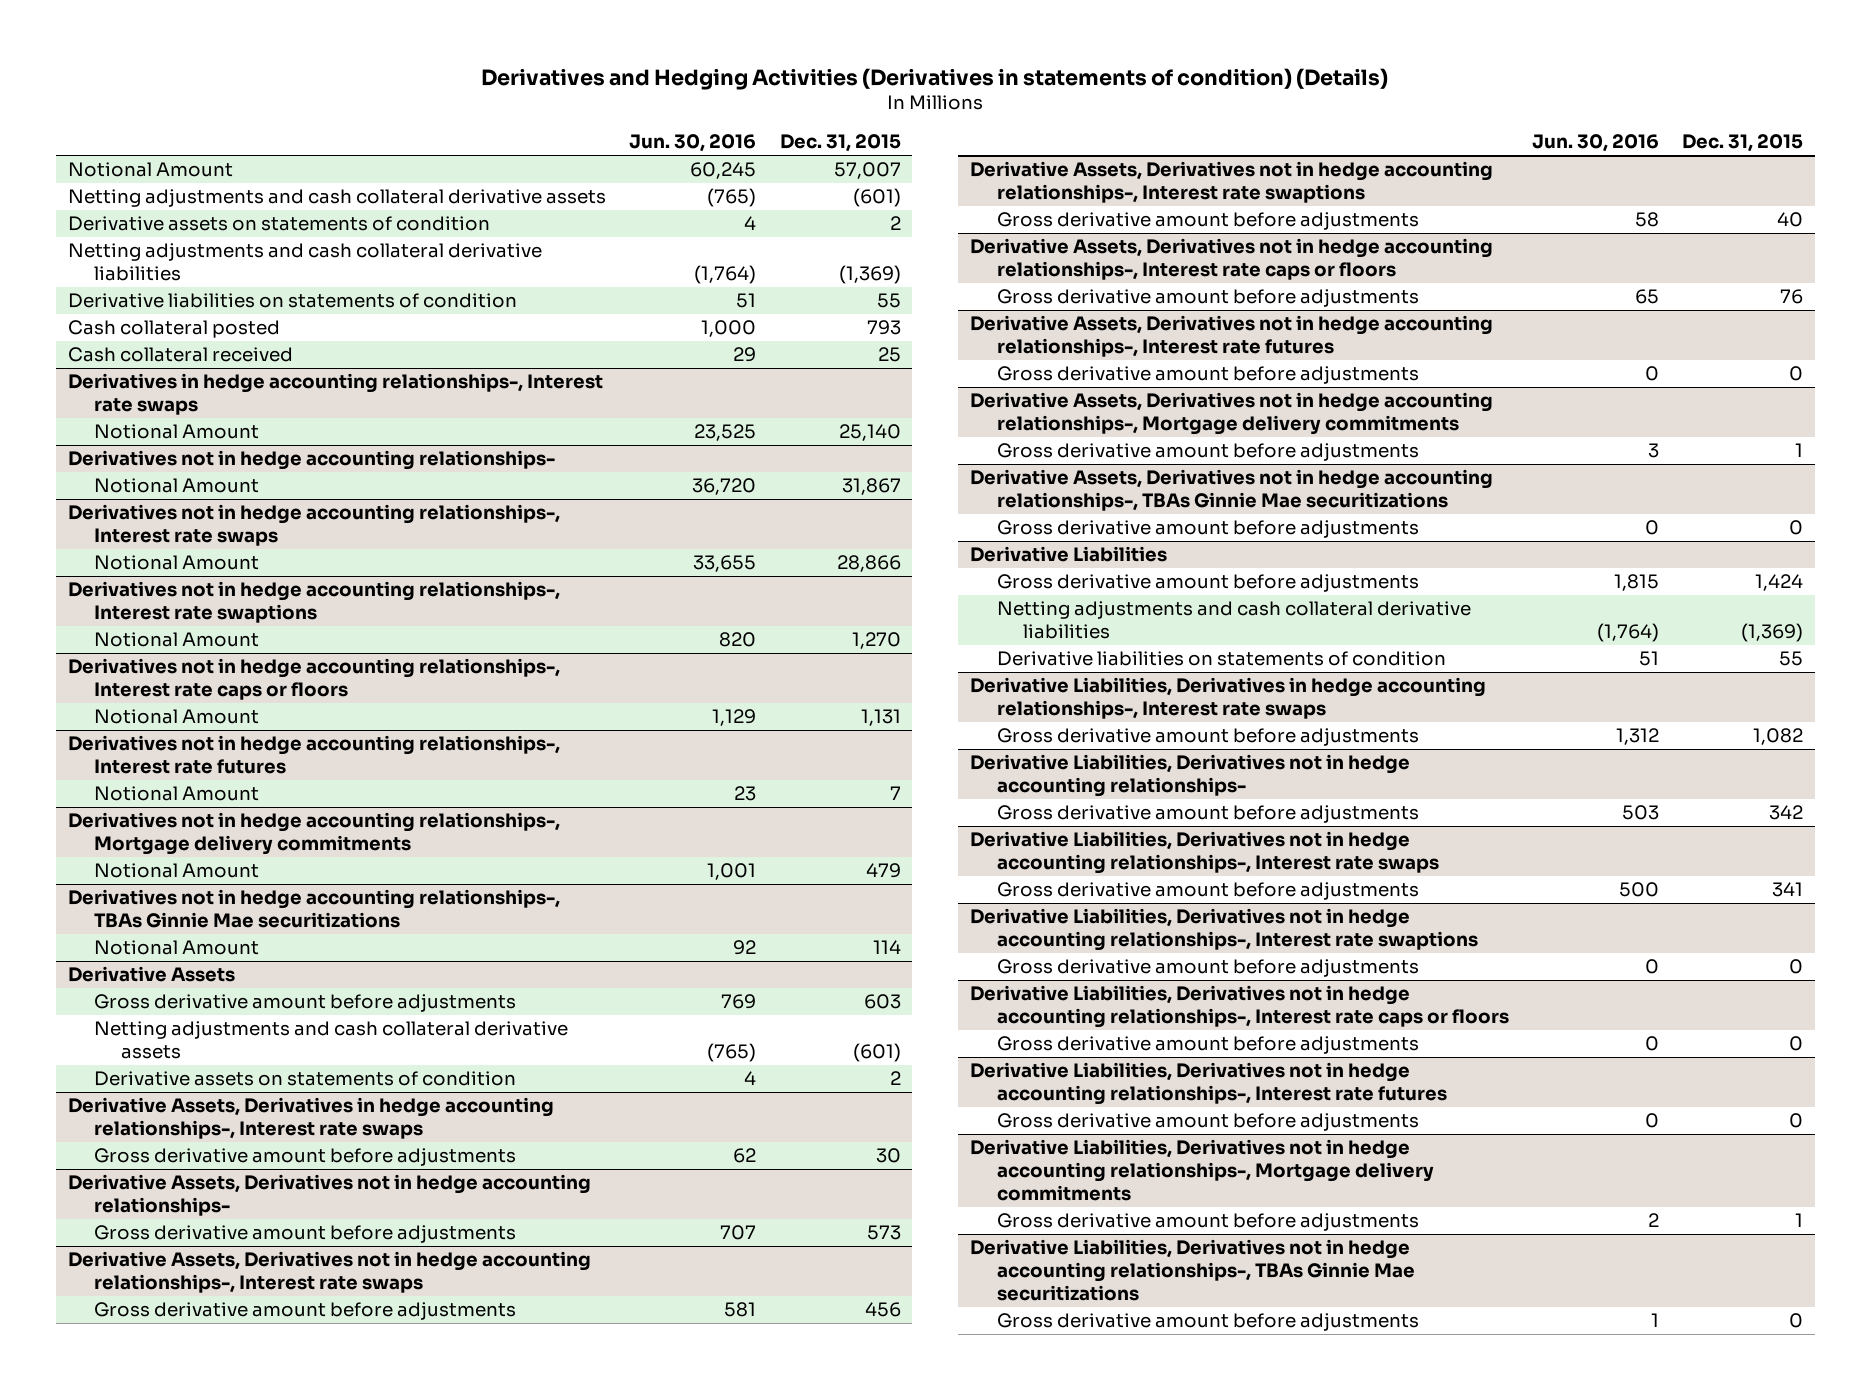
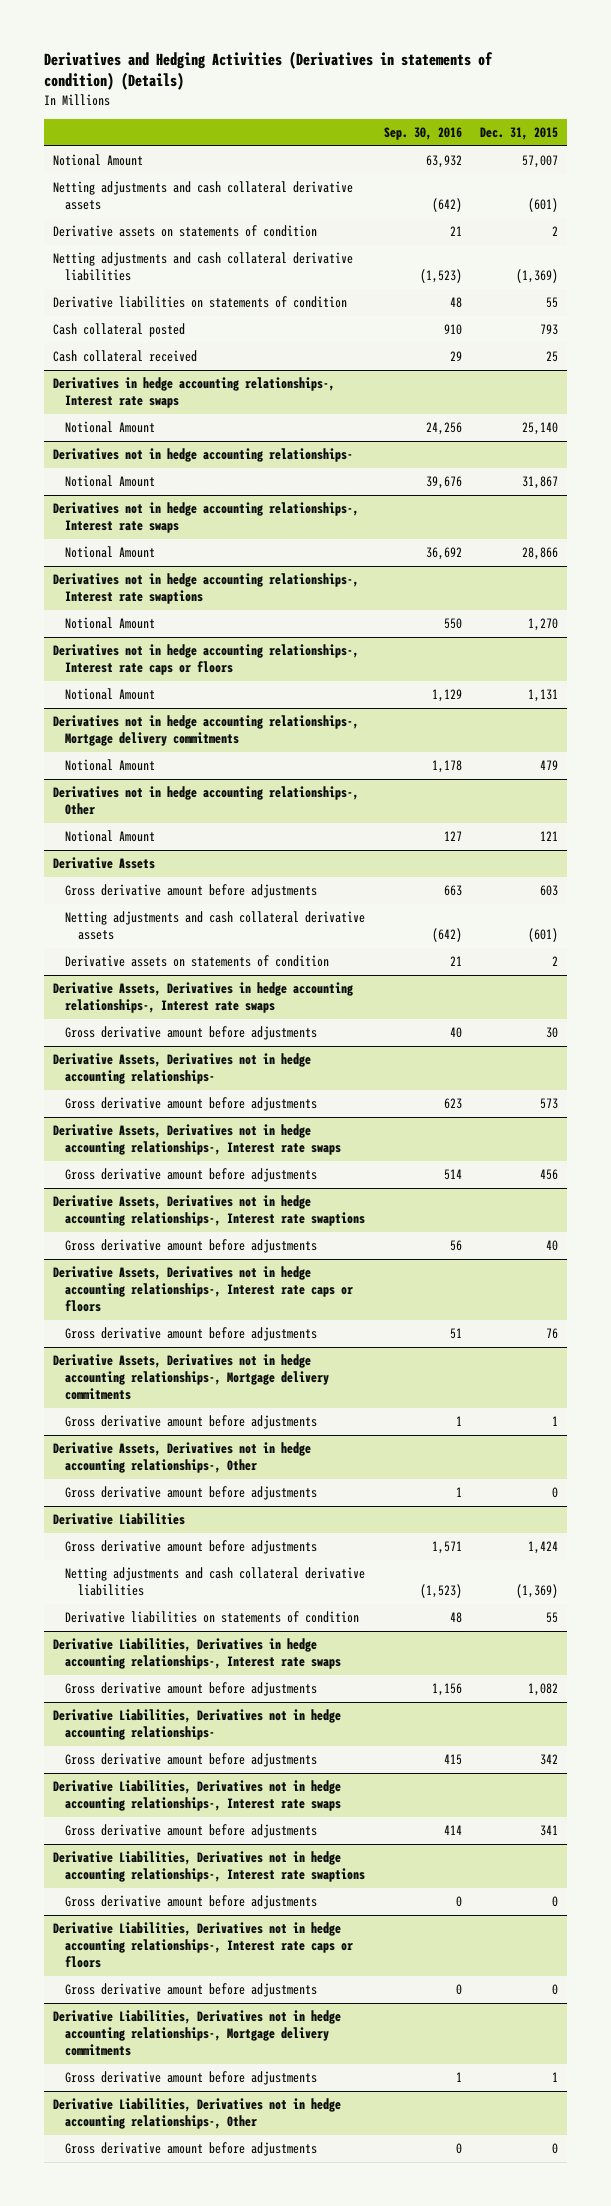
- | Jun. 30, 2016 | Dec. 31, 2015
+ | Sep. 30, 2016 | Dec. 31, 2015
- Derivatives not in hedge accounting relationships-, Interest rate futures
- Notional Amount | 23 | 7
- Derivatives not in hedge accounting relationships-, TBAs Ginnie Mae securitizations
- Notional Amount | 92 | 114
+ Derivatives not in hedge accounting relationships-, Other
+ Notional Amount | 127 | 121
- Derivative Assets, Derivatives not in hedge accounting relationships-, Interest rate futures
- Gross derivative amount before adjustments | 0 | 0
- Derivative Assets, Derivatives not in hedge accounting relationships-, TBAs Ginnie Mae securitizations
+ Derivative Assets, Derivatives not in hedge accounting relationships-, Other
- Derivative Liabilities, Derivatives not in hedge accounting relationships-, Interest rate futures
- Gross derivative amount before adjustments | 0 | 0
- Derivative Liabilities, Derivatives not in hedge accounting relationships-, TBAs Ginnie Mae securitizations
+ Derivative Liabilities, Derivatives not in hedge accounting relationships-, Other

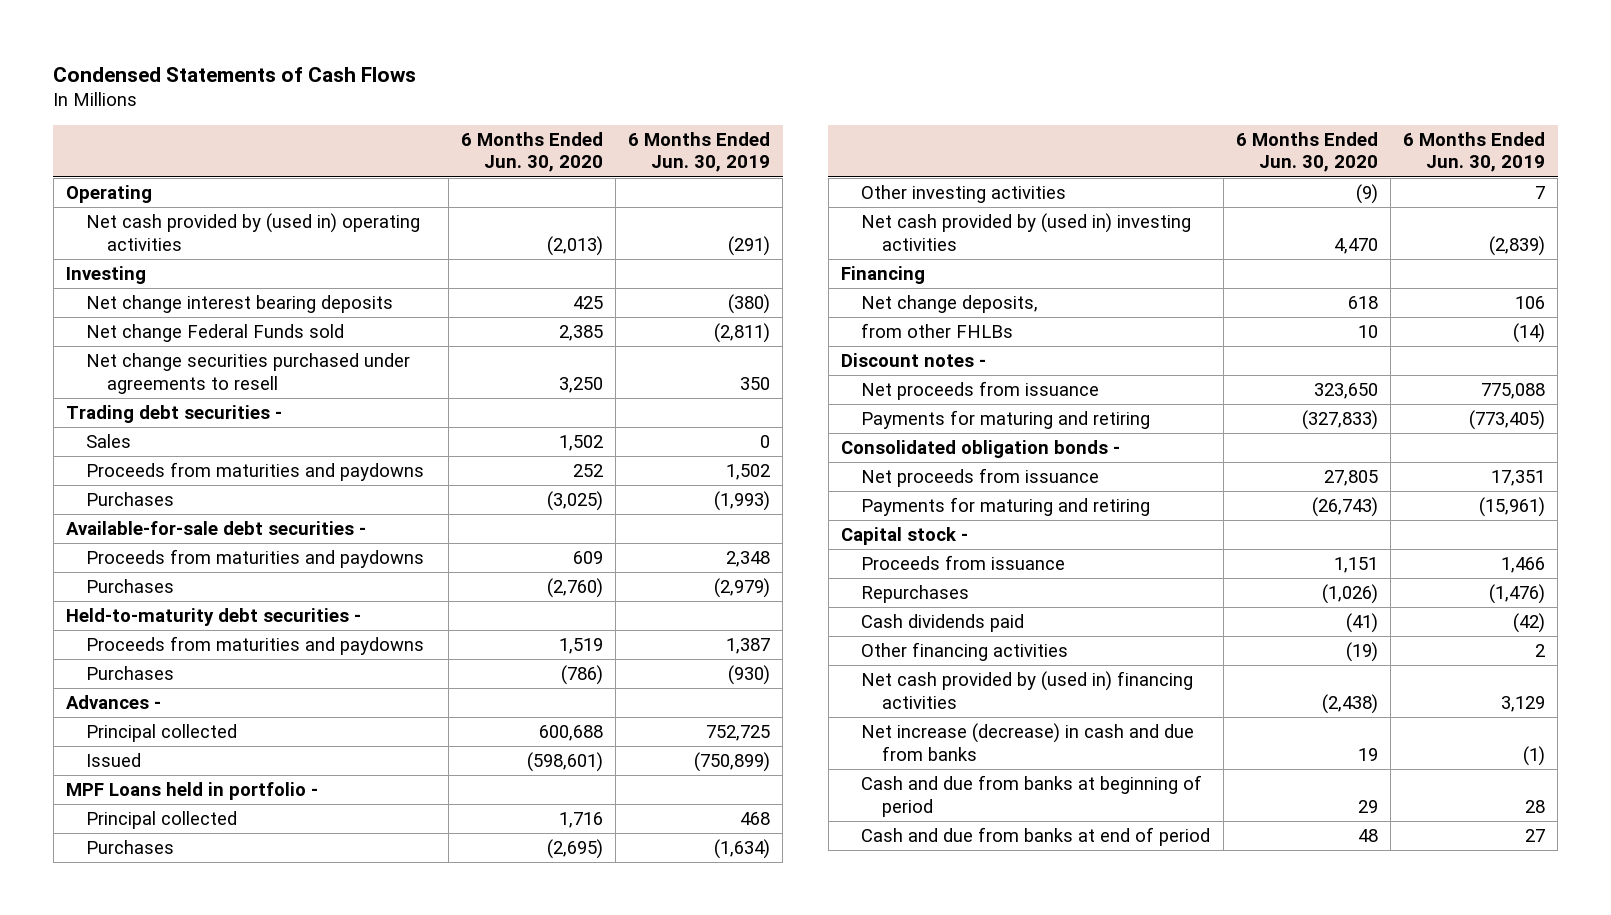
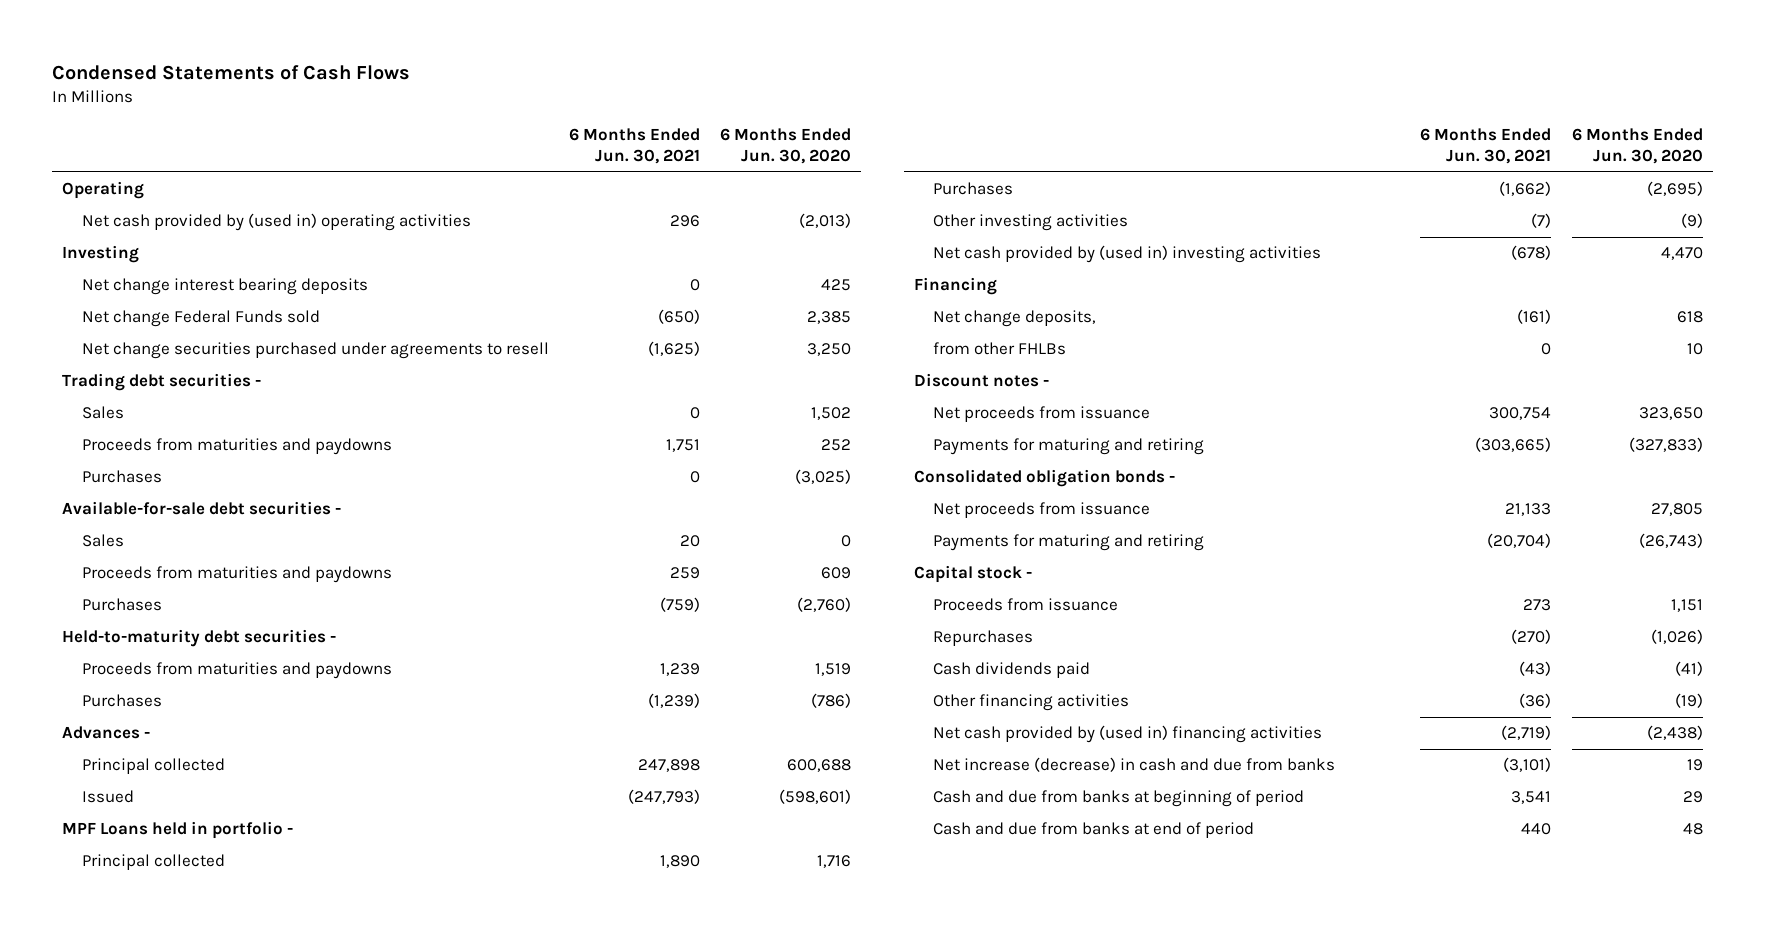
- | 6 Months Ended Jun. 30, 2020 | 6 Months Ended Jun. 30, 2019
+ | 6 Months Ended Jun. 30, 2021 | 6 Months Ended Jun. 30, 2020
+ Sales | 20 | 0

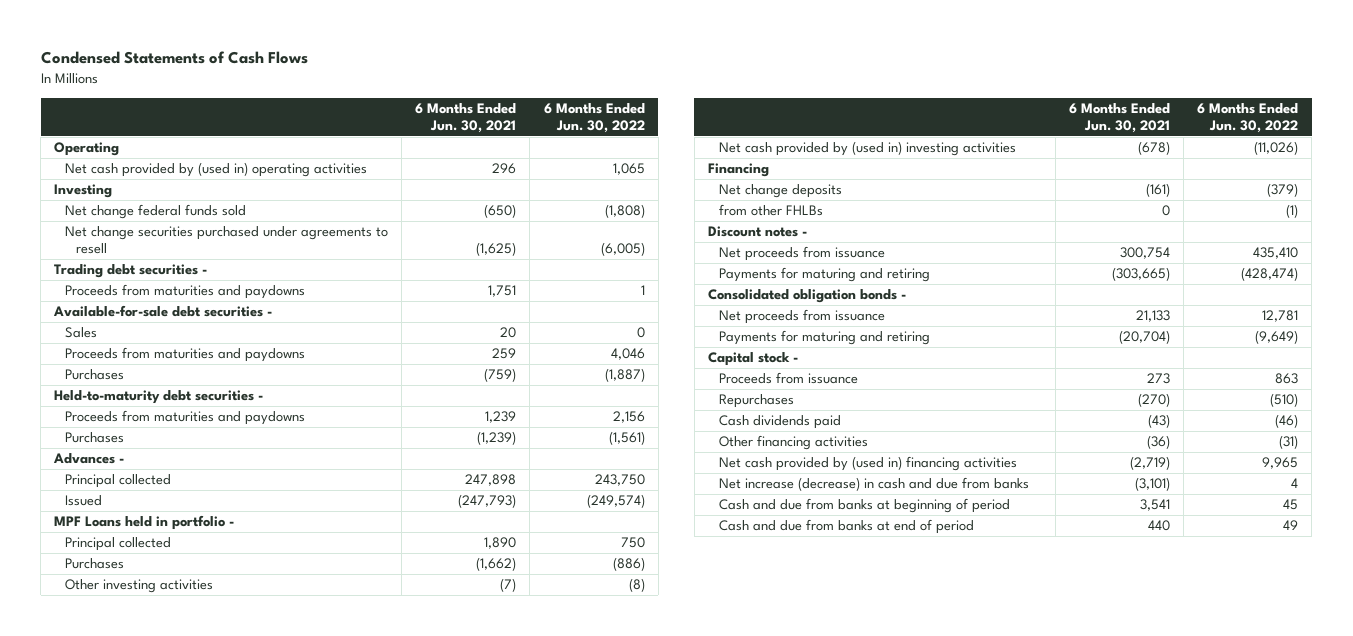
- | 6 Months Ended Jun. 30, 2021 | 6 Months Ended Jun. 30, 2020
+ | 6 Months Ended Jun. 30, 2021 | 6 Months Ended Jun. 30, 2022
- Net change interest bearing deposits | 0 | 425
- Net change Federal Funds sold | (650) | 2,385
+ Net change federal funds sold | (650) | (1,808)
- Sales | 0 | 1,502
- Purchases | 0 | (3,025)
- Net change deposits, | (161) | 618
+ Net change deposits | (161) | (379)

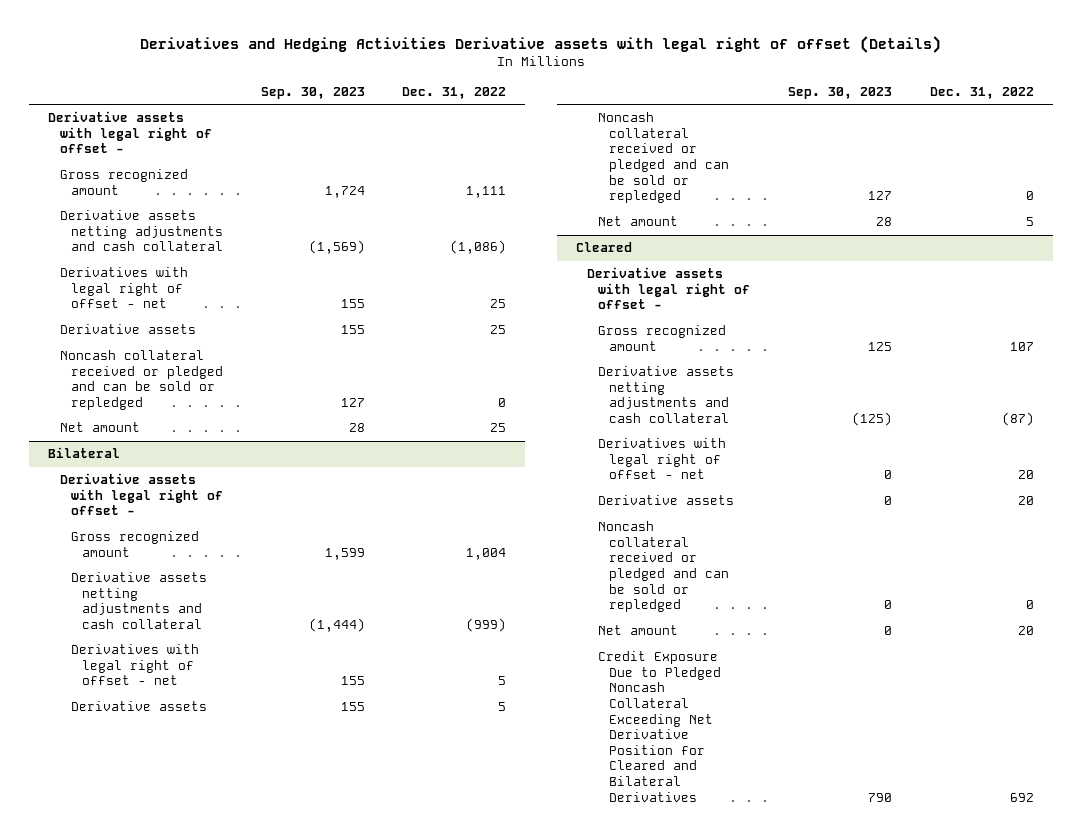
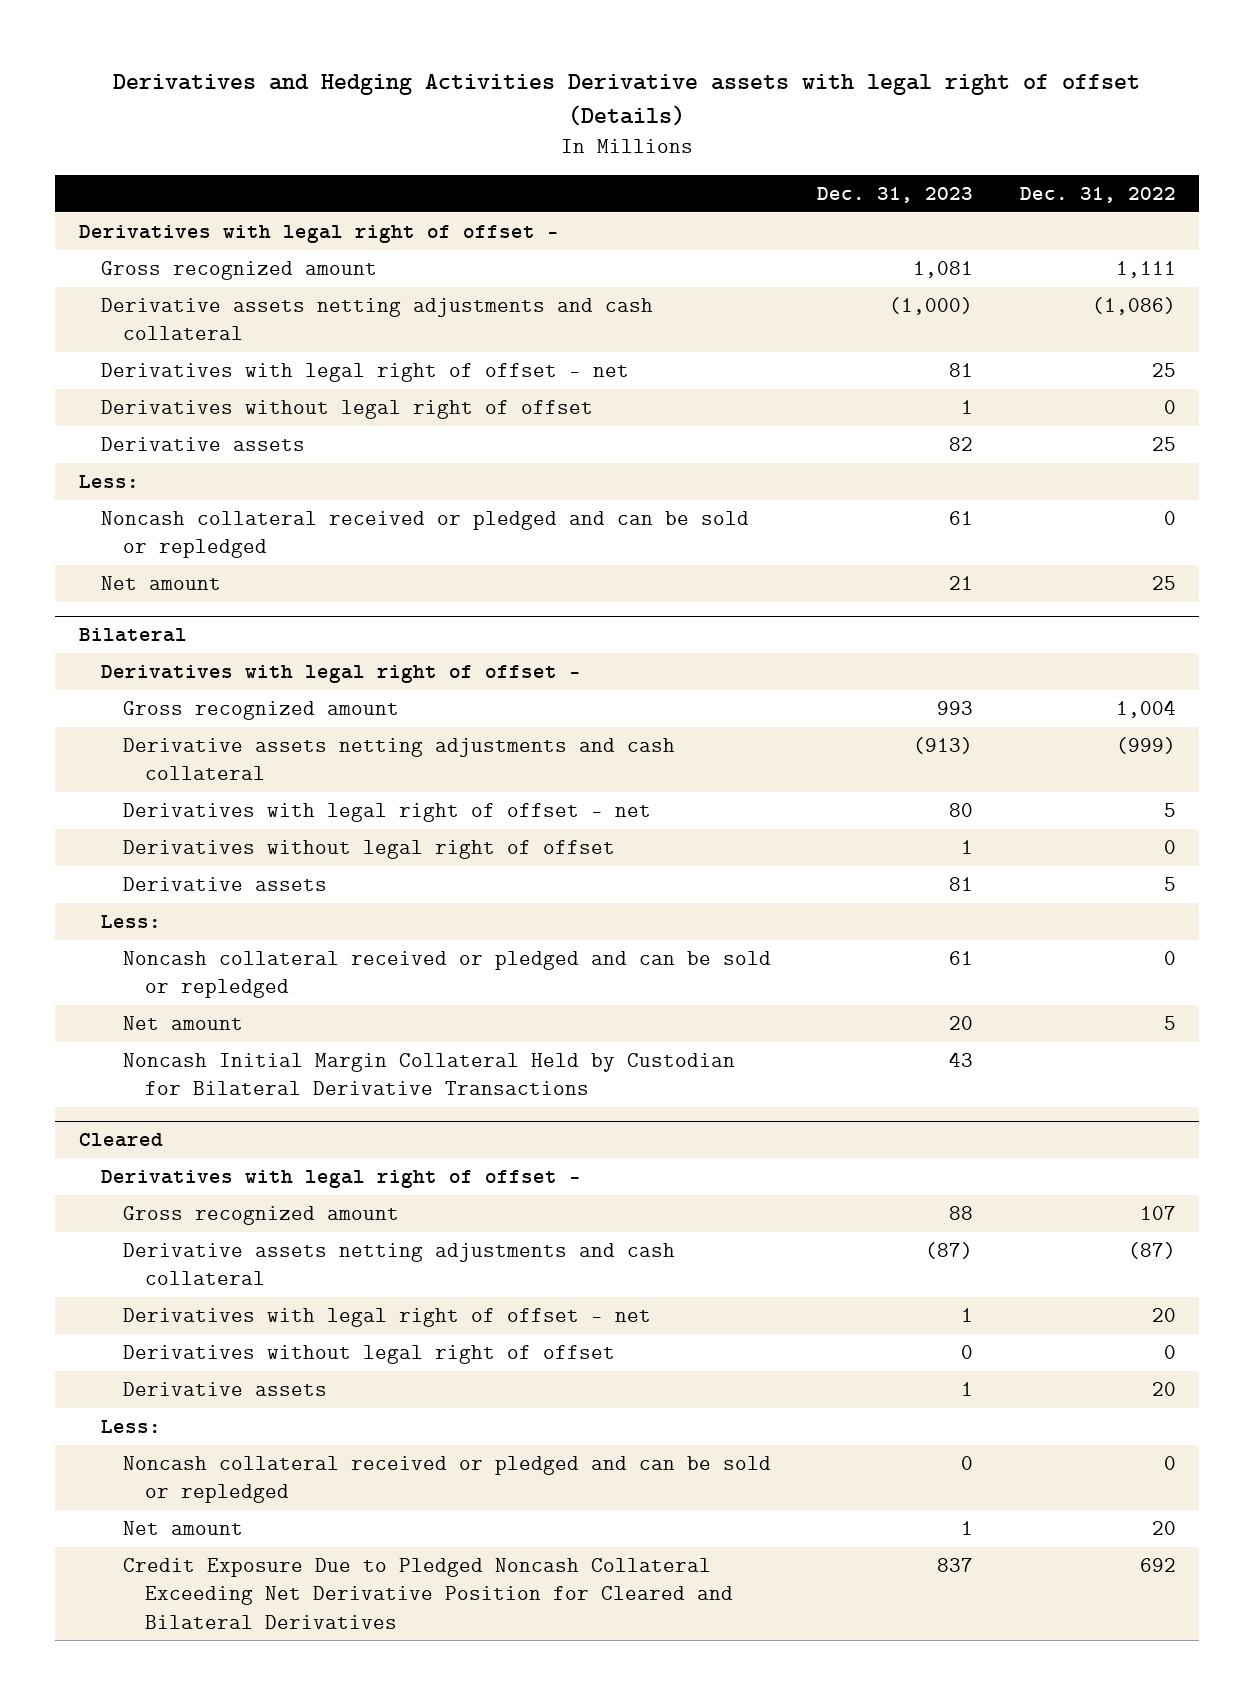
- | Sep. 30, 2023 | Dec. 31, 2022
+ | Dec. 31, 2023 | Dec. 31, 2022
- Derivative assets with legal right of offset -
+ Derivatives with legal right of offset -
+ Derivatives without legal right of offset | 1 | 0
+ Less:
@ Bilateral
- Derivative assets with legal right of offset -
+ Derivatives with legal right of offset -
+ Derivatives without legal right of offset | 1 | 0
+ Less:
+ Noncash Initial Margin Collateral Held by Custodian for Bilateral Derivative Transactions | 43 |
@ Cleared
- Derivative assets with legal right of offset -
+ Derivatives with legal right of offset -
+ Derivatives without legal right of offset | 0 | 0
+ Less:

